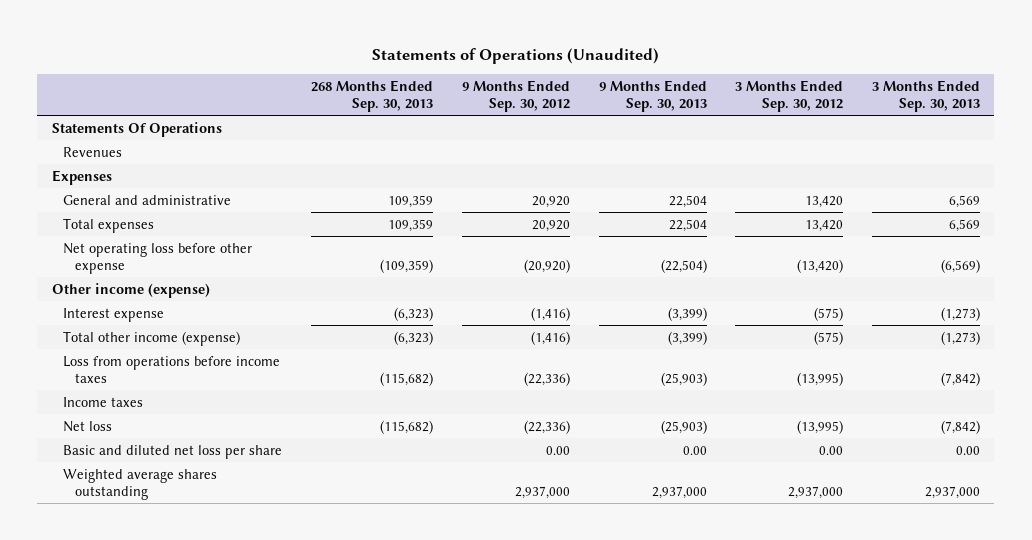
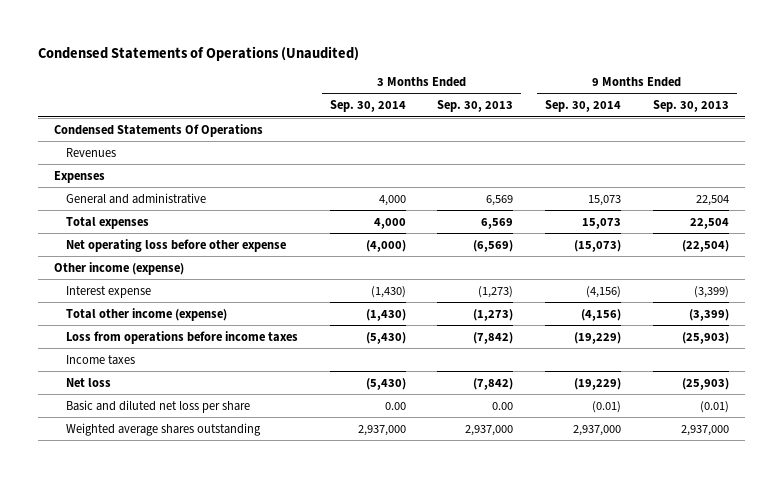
- Statements of Operations (Unaudited)
+ Condensed Statements of Operations (Unaudited)
- | 268 Months Ended Sep. 30, 2013 | 9 Months Ended Sep. 30, 2012 | 9 Months Ended Sep. 30, 2013 | 3 Months Ended Sep. 30, 2012 | 3 Months Ended Sep. 30, 2013
+ | 3 Months Ended Sep. 30, 2014 | 3 Months Ended Sep. 30, 2013 | 9 Months Ended Sep. 30, 2014 | 9 Months Ended Sep. 30, 2013
- Statements Of Operations
+ Condensed Statements Of Operations
- Basic and diluted net loss per share | | 0.00 | 0.00 | 0.00 | 0.00
+ Basic and diluted net loss per share | 0.00 | 0.00 | (0.01) | (0.01)

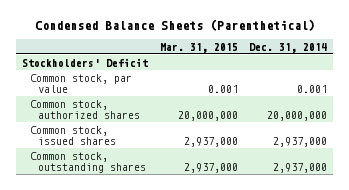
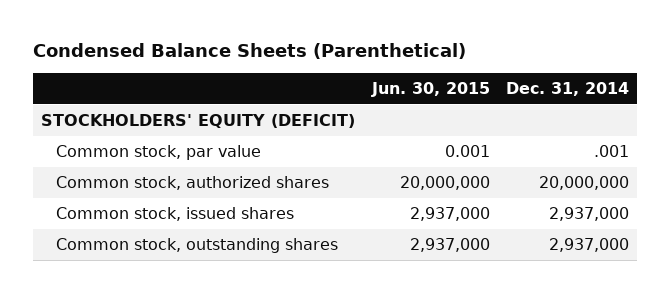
- | Mar. 31, 2015 | Dec. 31, 2014
+ | Jun. 30, 2015 | Dec. 31, 2014
- Stockholders' Deficit
- Common stock, par value | 0.001 | 0.001
+ STOCKHOLDERS' EQUITY (DEFICIT)
+ Common stock, par value | 0.001 | .001

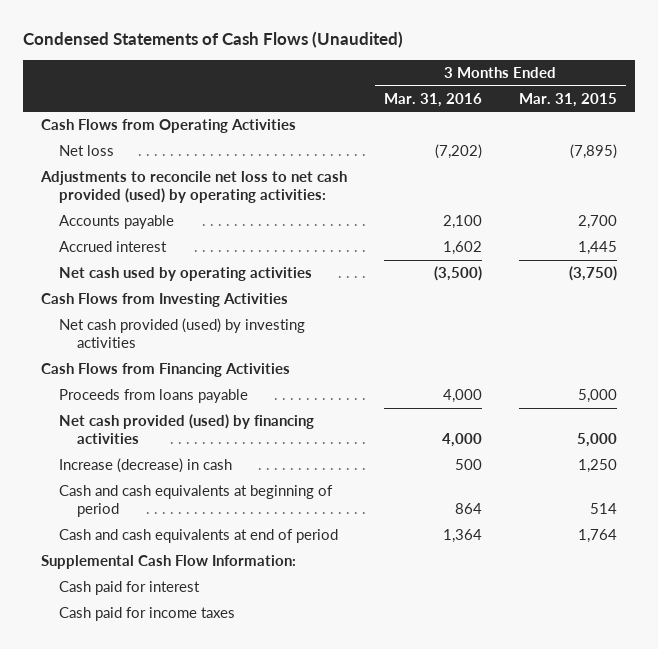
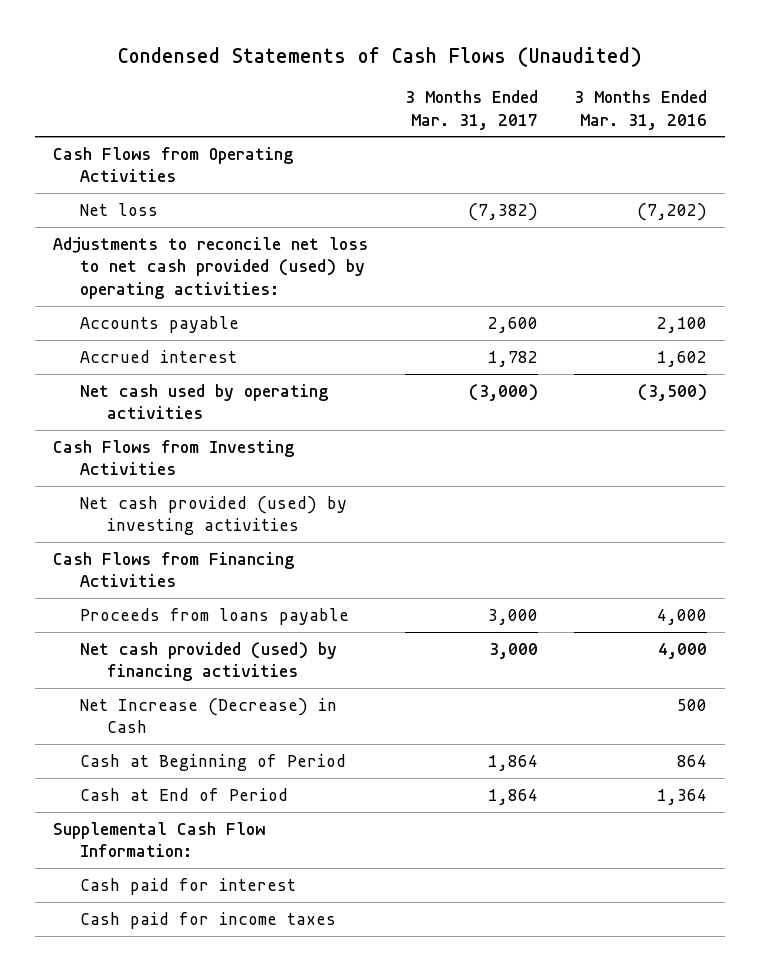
- | 3 Months Ended Mar. 31, 2016 | 3 Months Ended Mar. 31, 2015
+ | 3 Months Ended Mar. 31, 2017 | 3 Months Ended Mar. 31, 2016
- Increase (decrease) in cash | 500 | 1,250
- Cash and cash equivalents at beginning of period | 864 | 514
- Cash and cash equivalents at end of period | 1,364 | 1,764
+ Net Increase (Decrease) in Cash | | 500
+ Cash at Beginning of Period | 1,864 | 864
+ Cash at End of Period | 1,864 | 1,364

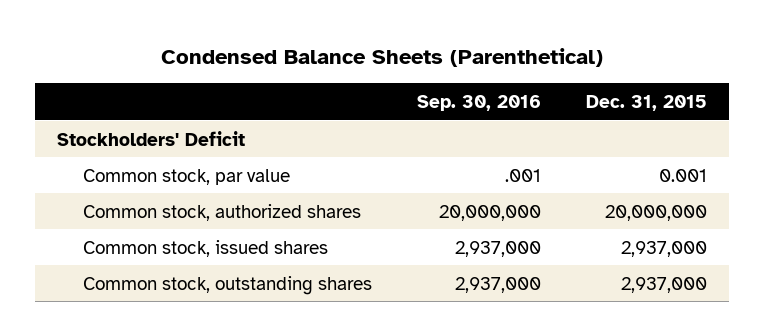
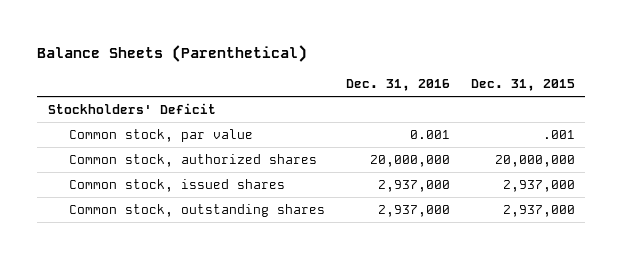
- Condensed Balance Sheets (Parenthetical)
+ Balance Sheets (Parenthetical)
- | Sep. 30, 2016 | Dec. 31, 2015
+ | Dec. 31, 2016 | Dec. 31, 2015
- Common stock, par value | .001 | 0.001
+ Common stock, par value | 0.001 | .001

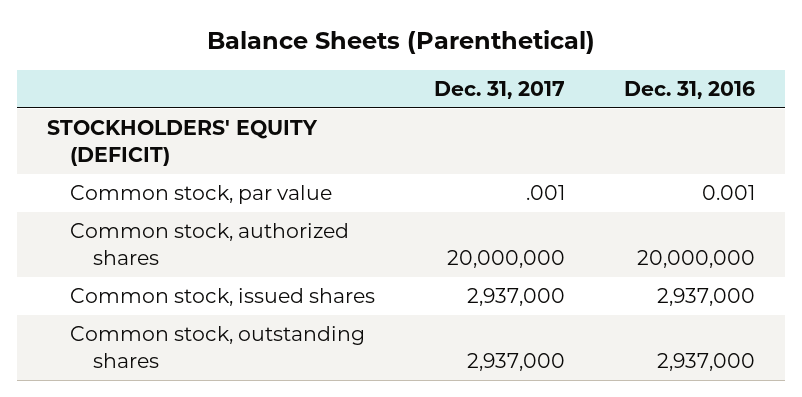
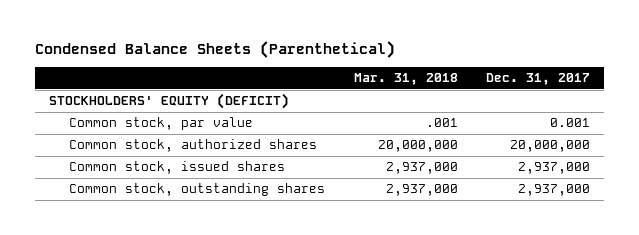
- Balance Sheets (Parenthetical)
+ Condensed Balance Sheets (Parenthetical)
- | Dec. 31, 2017 | Dec. 31, 2016
+ | Mar. 31, 2018 | Dec. 31, 2017
- Common stock, par value | .001 | 0.001
+ Common stock, par value | .001 | 0.001

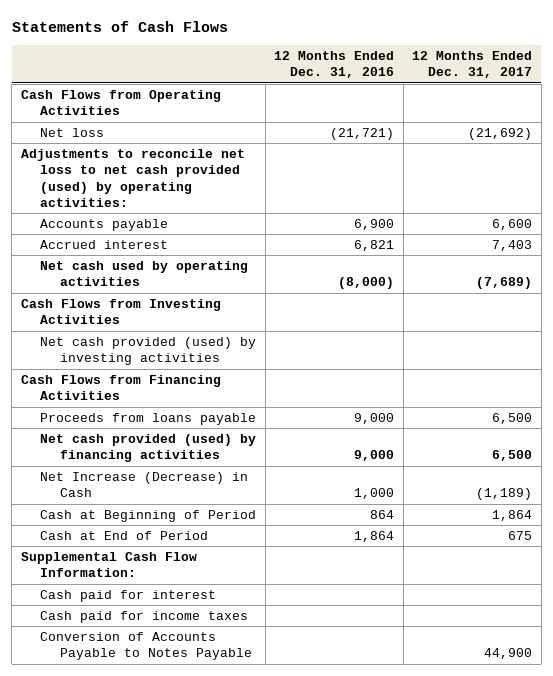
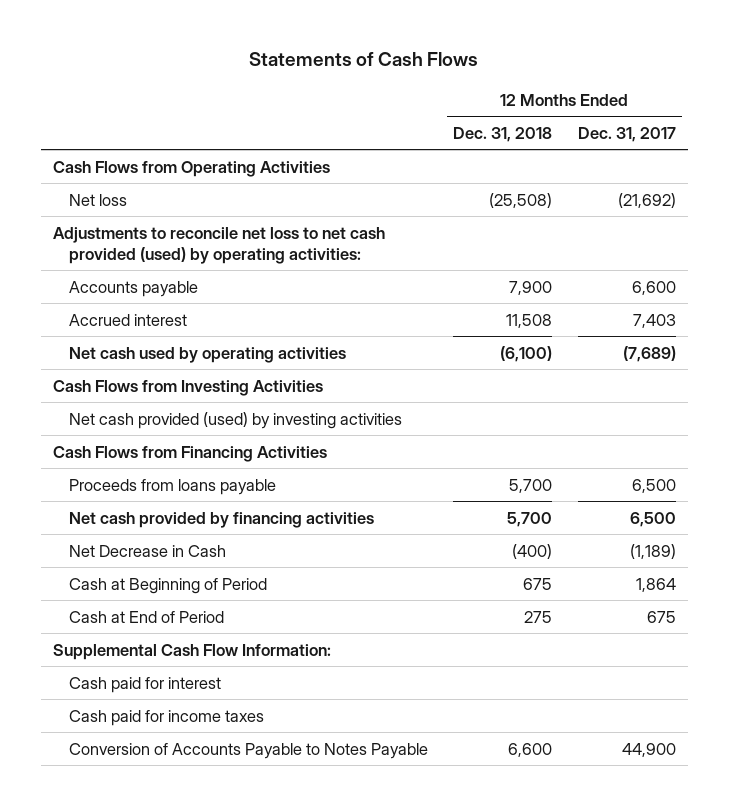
- | 12 Months Ended Dec. 31, 2016 | 12 Months Ended Dec. 31, 2017
+ | 12 Months Ended Dec. 31, 2018 | 12 Months Ended Dec. 31, 2017
- Net cash provided (used) by financing activities | 9,000 | 6,500
- Net Increase (Decrease) in Cash | 1,000 | (1,189)
+ Net cash provided by financing activities | 5,700 | 6,500
+ Net Decrease in Cash | (400) | (1,189)

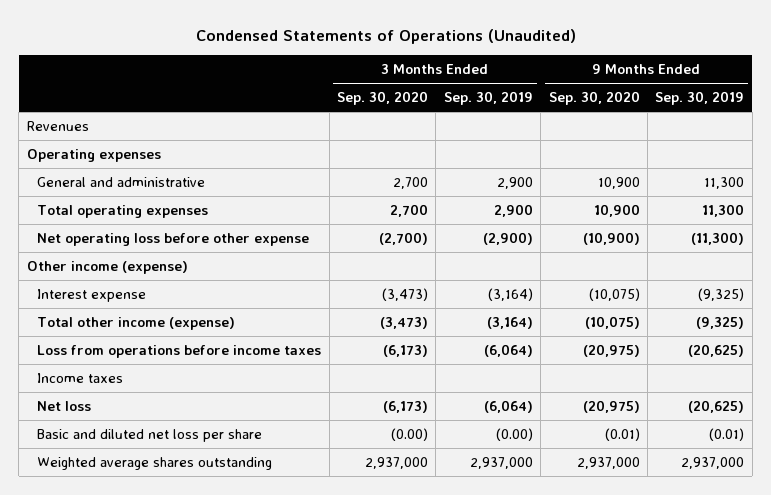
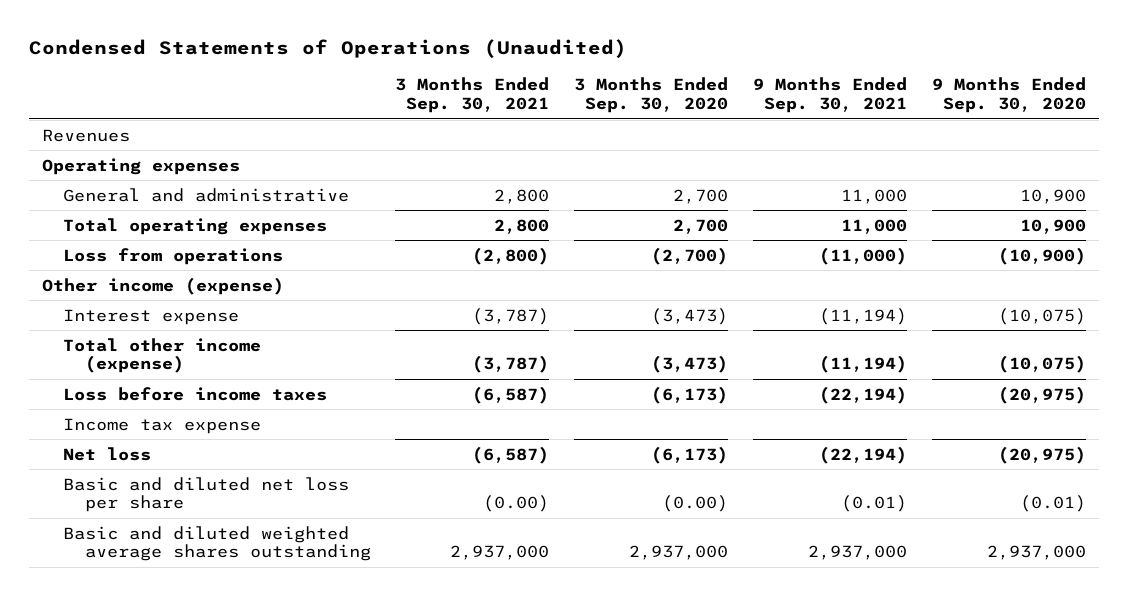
- | 3 Months Ended Sep. 30, 2020 | 3 Months Ended Sep. 30, 2019 | 9 Months Ended Sep. 30, 2020 | 9 Months Ended Sep. 30, 2019
+ | 3 Months Ended Sep. 30, 2021 | 3 Months Ended Sep. 30, 2020 | 9 Months Ended Sep. 30, 2021 | 9 Months Ended Sep. 30, 2020
- Net operating loss before other expense | (2,700) | (2,900) | (10,900) | (11,300)
+ Loss from operations | (2,800) | (2,700) | (11,000) | (10,900)
- Loss from operations before income taxes | (6,173) | (6,064) | (20,975) | (20,625)
- Income taxes
+ Loss before income taxes | (6,587) | (6,173) | (22,194) | (20,975)
+ Income tax expense
- Weighted average shares outstanding | 2,937,000 | 2,937,000 | 2,937,000 | 2,937,000
+ Basic and diluted weighted average shares outstanding | 2,937,000 | 2,937,000 | 2,937,000 | 2,937,000

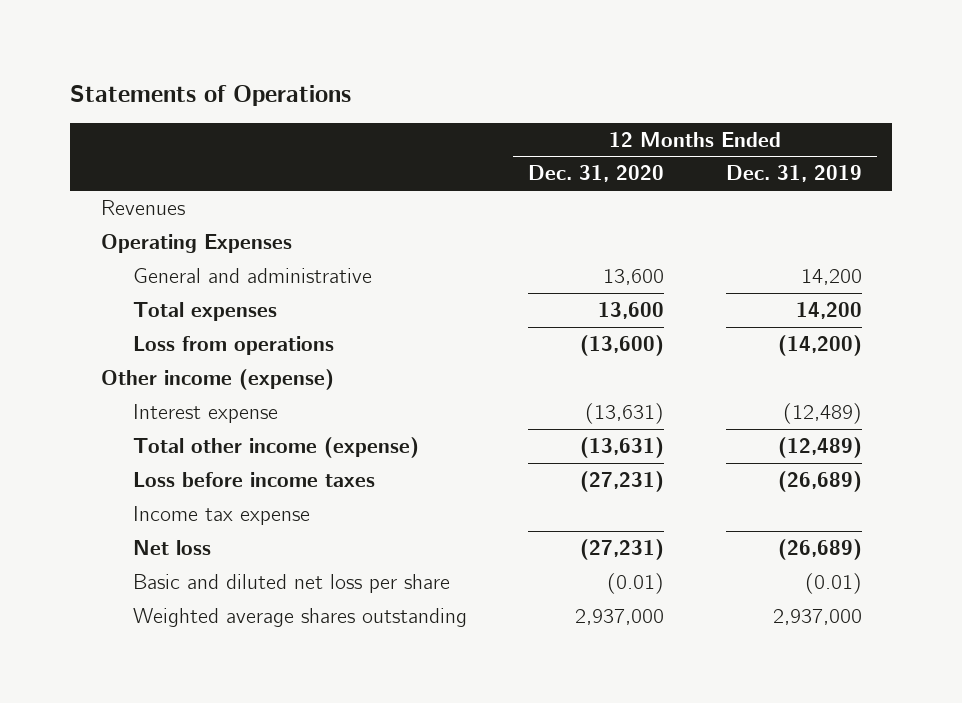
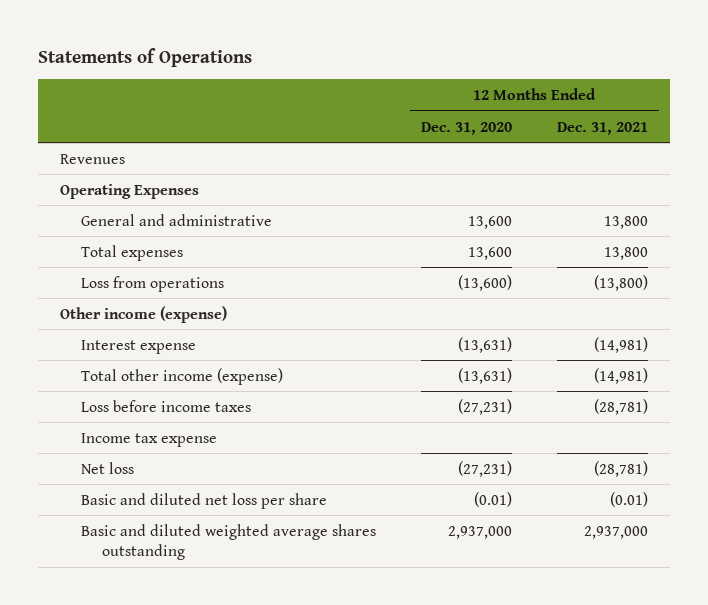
- | 12 Months Ended Dec. 31, 2020 | 12 Months Ended Dec. 31, 2019
+ | 12 Months Ended Dec. 31, 2020 | 12 Months Ended Dec. 31, 2021
- Weighted average shares outstanding | 2,937,000 | 2,937,000
+ Basic and diluted weighted average shares outstanding | 2,937,000 | 2,937,000

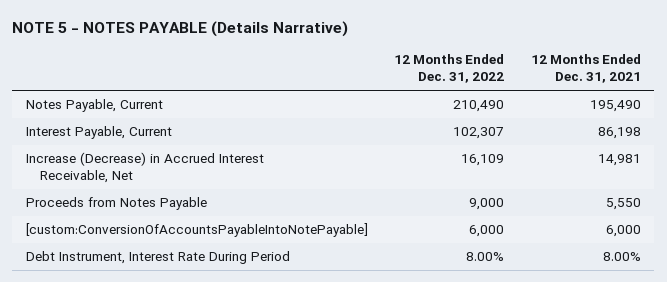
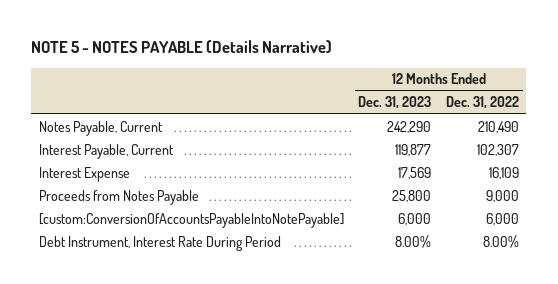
- | 12 Months Ended Dec. 31, 2022 | 12 Months Ended Dec. 31, 2021
+ | 12 Months Ended Dec. 31, 2023 | 12 Months Ended Dec. 31, 2022
- Increase (Decrease) in Accrued Interest Receivable, Net | 16,109 | 14,981
+ Interest Expense | 17,569 | 16,109

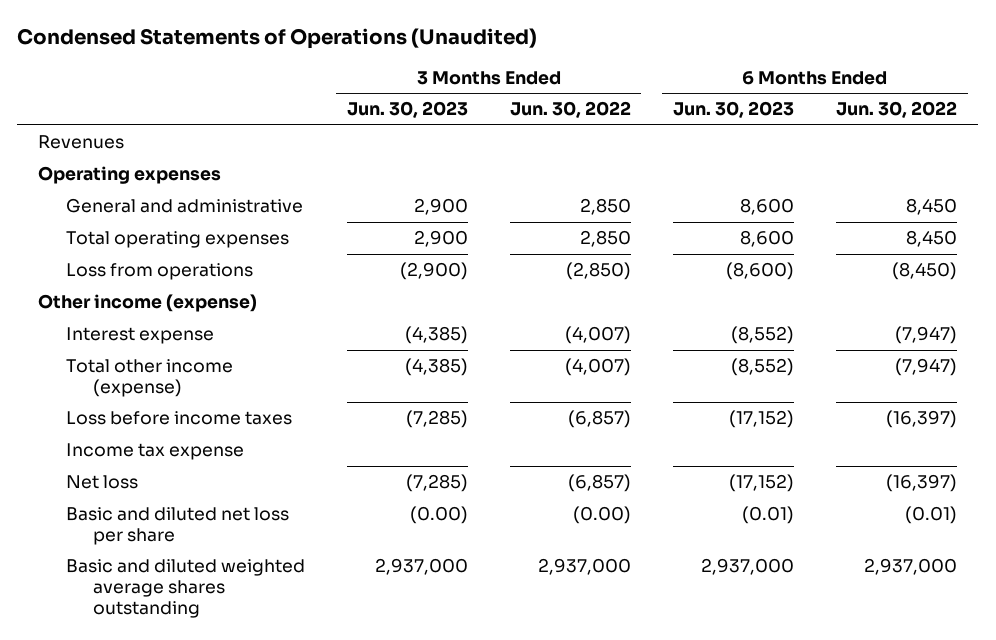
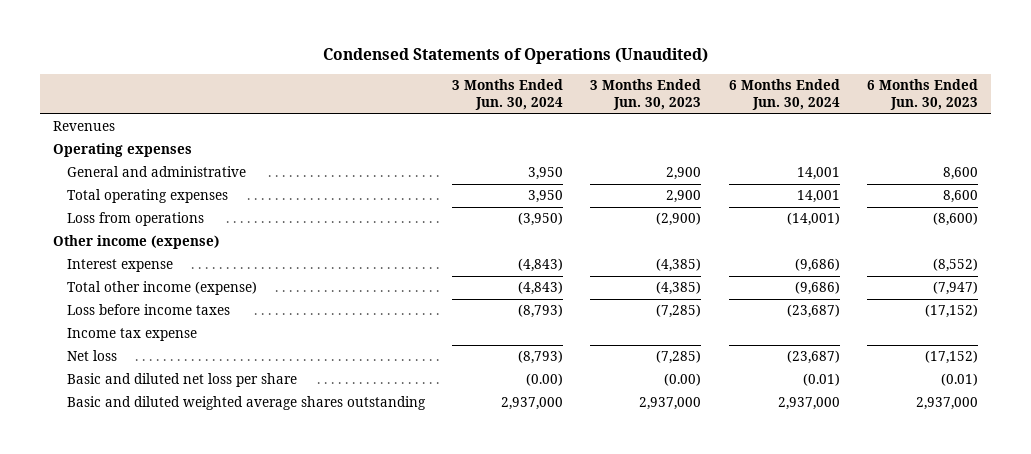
- | 3 Months Ended Jun. 30, 2023 | 3 Months Ended Jun. 30, 2022 | 6 Months Ended Jun. 30, 2023 | 6 Months Ended Jun. 30, 2022
+ | 3 Months Ended Jun. 30, 2024 | 3 Months Ended Jun. 30, 2023 | 6 Months Ended Jun. 30, 2024 | 6 Months Ended Jun. 30, 2023
- Total other income (expense) | (4,385) | (4,007) | (8,552) | (7,947)
+ Total other income (expense) | (4,843) | (4,385) | (9,686) | (7,947)

